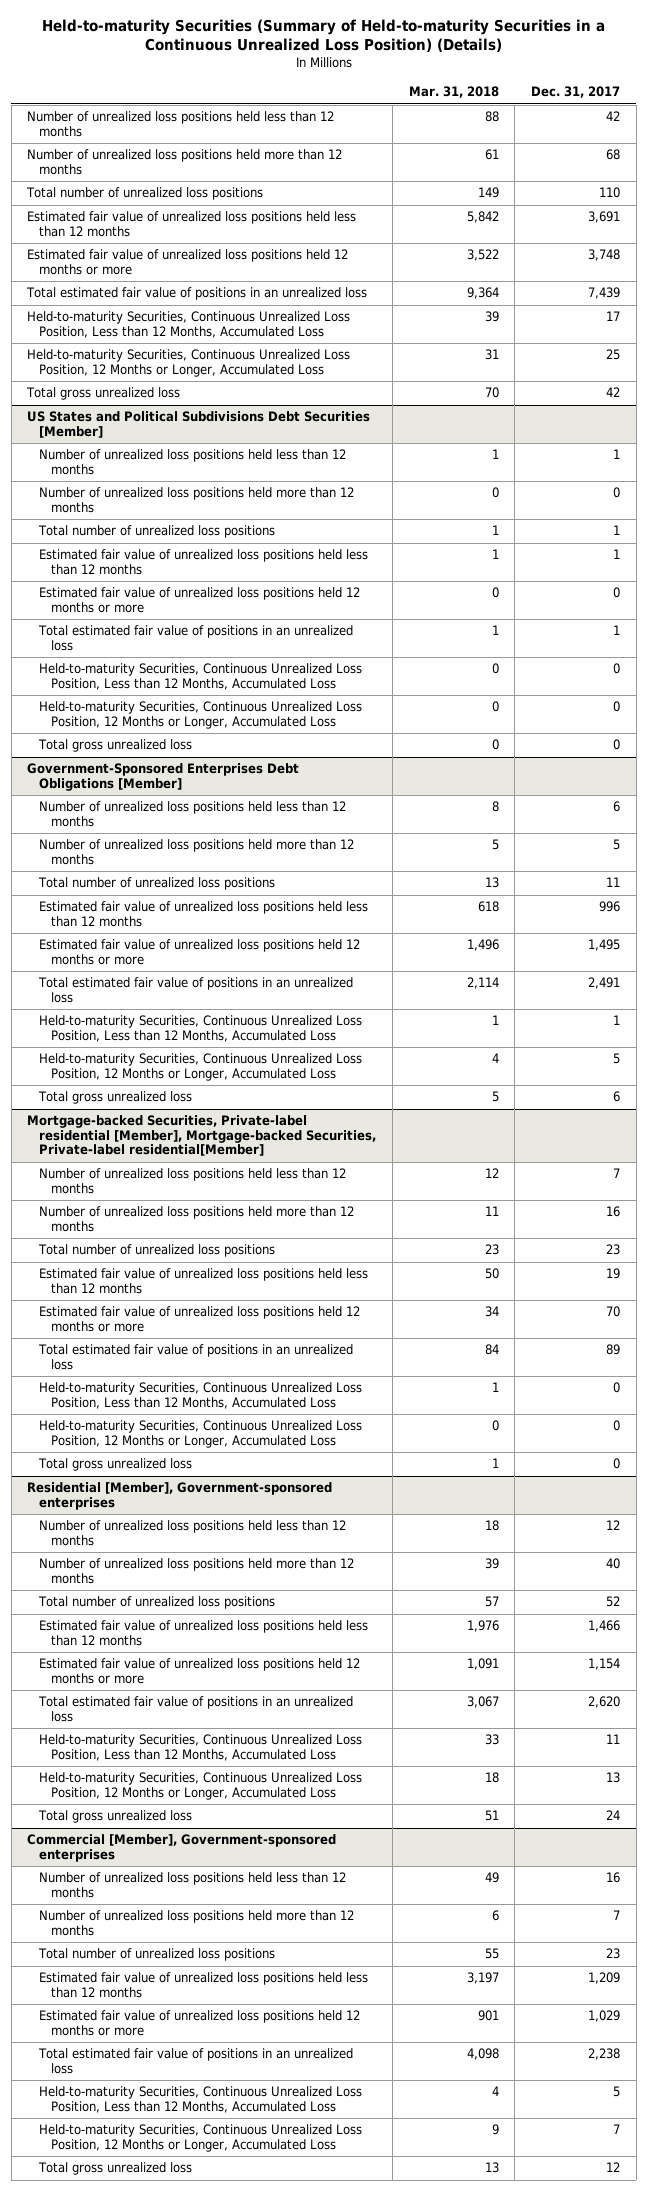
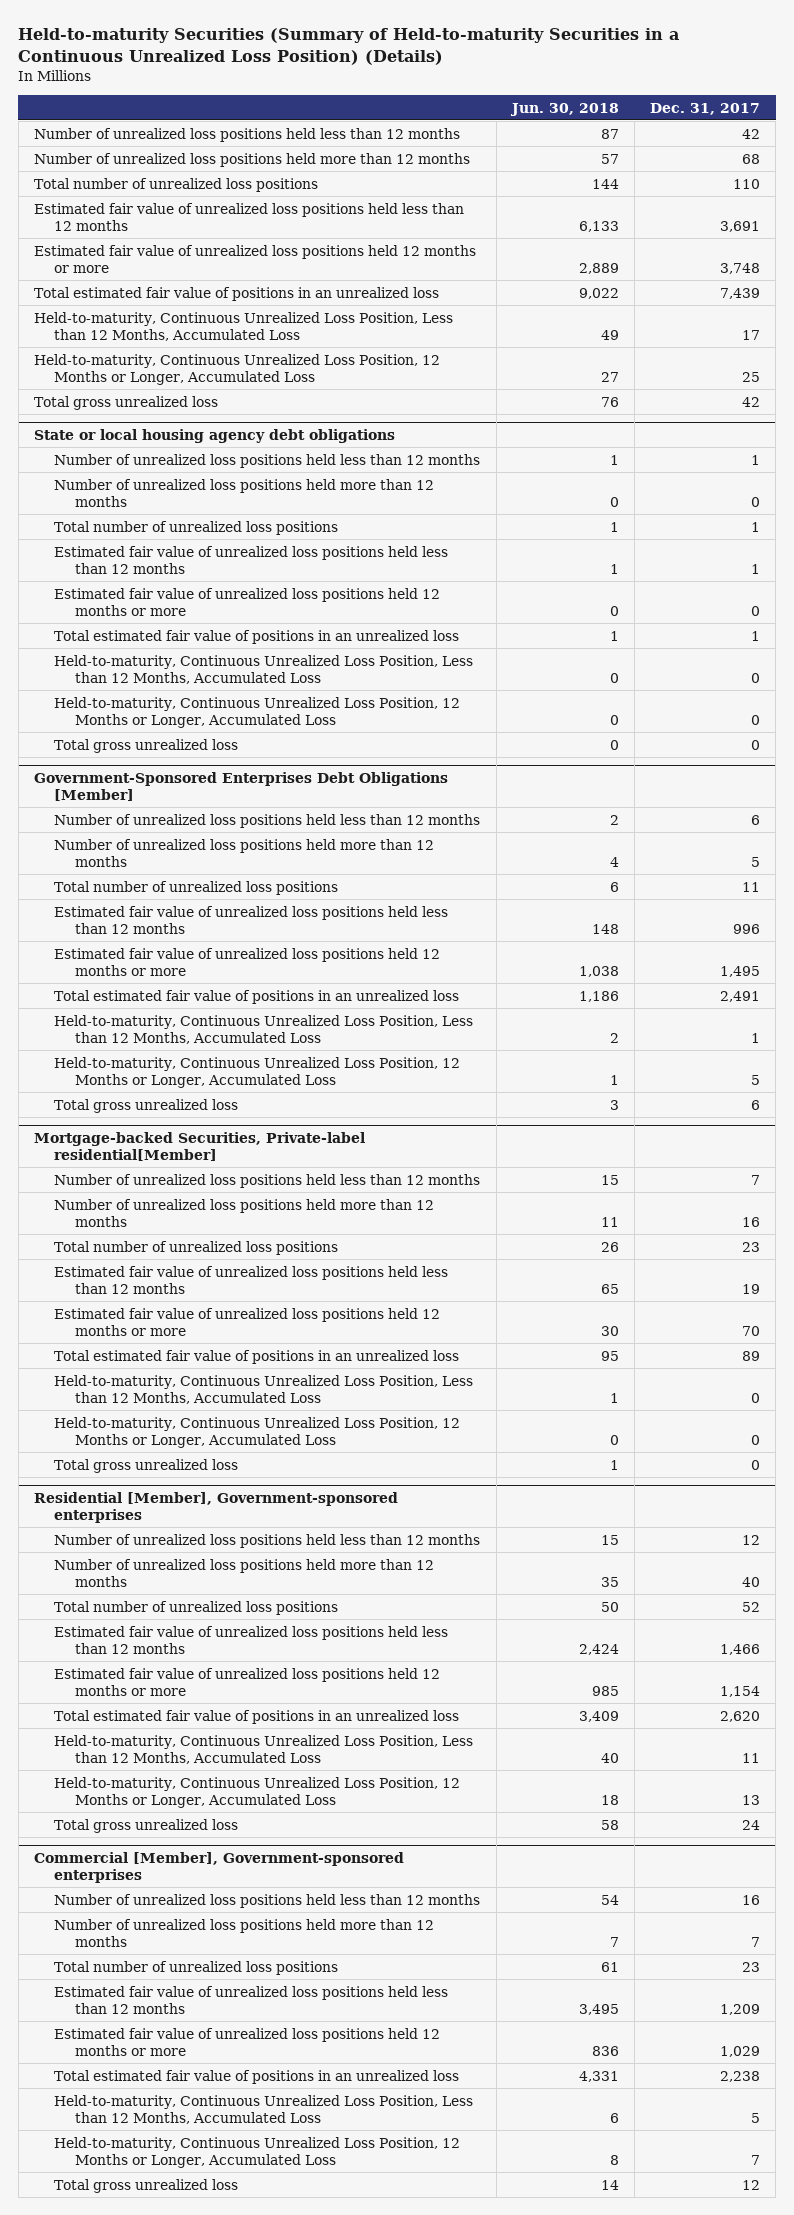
- | Mar. 31, 2018 | Dec. 31, 2017
+ | Jun. 30, 2018 | Dec. 31, 2017
- Held-to-maturity Securities, Continuous Unrealized Loss Position, Less than 12 Months, Accumulated Loss | 39 | 17
- Held-to-maturity Securities, Continuous Unrealized Loss Position, 12 Months or Longer, Accumulated Loss | 31 | 25
+ Held-to-maturity, Continuous Unrealized Loss Position, Less than 12 Months, Accumulated Loss | 49 | 17
+ Held-to-maturity, Continuous Unrealized Loss Position, 12 Months or Longer, Accumulated Loss | 27 | 25
- US States and Political Subdivisions Debt Securities [Member]
+ State or local housing agency debt obligations
- Held-to-maturity Securities, Continuous Unrealized Loss Position, Less than 12 Months, Accumulated Loss | 0 | 0
- Held-to-maturity Securities, Continuous Unrealized Loss Position, 12 Months or Longer, Accumulated Loss | 0 | 0
+ Held-to-maturity, Continuous Unrealized Loss Position, Less than 12 Months, Accumulated Loss | 0 | 0
+ Held-to-maturity, Continuous Unrealized Loss Position, 12 Months or Longer, Accumulated Loss | 0 | 0
@ Government-Sponsored Enterprises Debt Obligations [Member]
- Held-to-maturity Securities, Continuous Unrealized Loss Position, Less than 12 Months, Accumulated Loss | 1 | 1
- Held-to-maturity Securities, Continuous Unrealized Loss Position, 12 Months or Longer, Accumulated Loss | 4 | 5
+ Held-to-maturity, Continuous Unrealized Loss Position, Less than 12 Months, Accumulated Loss | 2 | 1
+ Held-to-maturity, Continuous Unrealized Loss Position, 12 Months or Longer, Accumulated Loss | 1 | 5
- Mortgage-backed Securities, Private-label residential [Member], Mortgage-backed Securities, Private-label residential[Member]
+ Mortgage-backed Securities, Private-label residential[Member]
- Held-to-maturity Securities, Continuous Unrealized Loss Position, Less than 12 Months, Accumulated Loss | 1 | 0
- Held-to-maturity Securities, Continuous Unrealized Loss Position, 12 Months or Longer, Accumulated Loss | 0 | 0
+ Held-to-maturity, Continuous Unrealized Loss Position, Less than 12 Months, Accumulated Loss | 1 | 0
+ Held-to-maturity, Continuous Unrealized Loss Position, 12 Months or Longer, Accumulated Loss | 0 | 0
@ Residential [Member], Government-sponsored enterprises
- Held-to-maturity Securities, Continuous Unrealized Loss Position, Less than 12 Months, Accumulated Loss | 33 | 11
- Held-to-maturity Securities, Continuous Unrealized Loss Position, 12 Months or Longer, Accumulated Loss | 18 | 13
+ Held-to-maturity, Continuous Unrealized Loss Position, Less than 12 Months, Accumulated Loss | 40 | 11
+ Held-to-maturity, Continuous Unrealized Loss Position, 12 Months or Longer, Accumulated Loss | 18 | 13
@ Commercial [Member], Government-sponsored enterprises
- Held-to-maturity Securities, Continuous Unrealized Loss Position, Less than 12 Months, Accumulated Loss | 4 | 5
- Held-to-maturity Securities, Continuous Unrealized Loss Position, 12 Months or Longer, Accumulated Loss | 9 | 7
+ Held-to-maturity, Continuous Unrealized Loss Position, Less than 12 Months, Accumulated Loss | 6 | 5
+ Held-to-maturity, Continuous Unrealized Loss Position, 12 Months or Longer, Accumulated Loss | 8 | 7

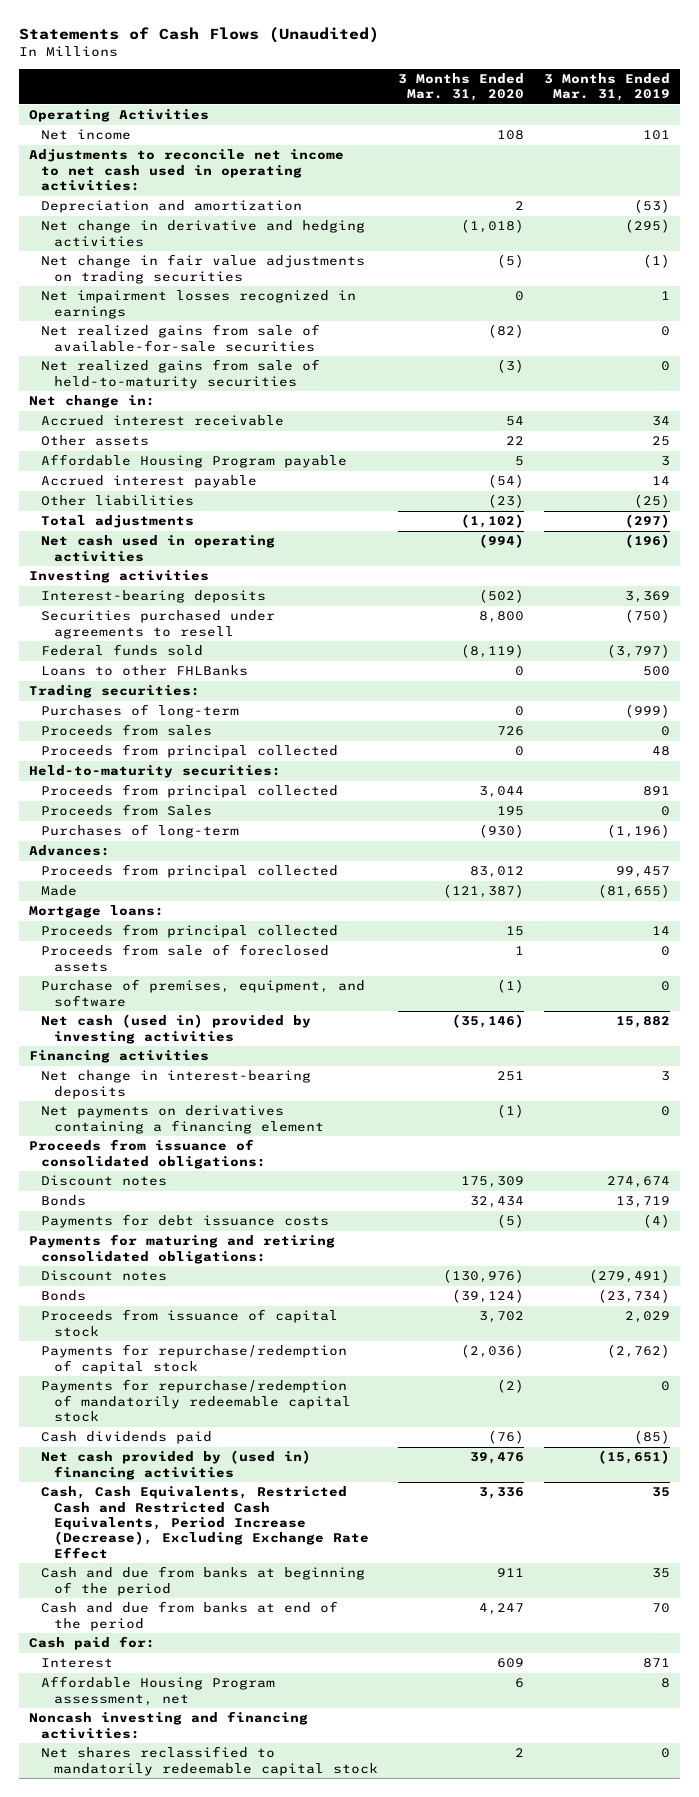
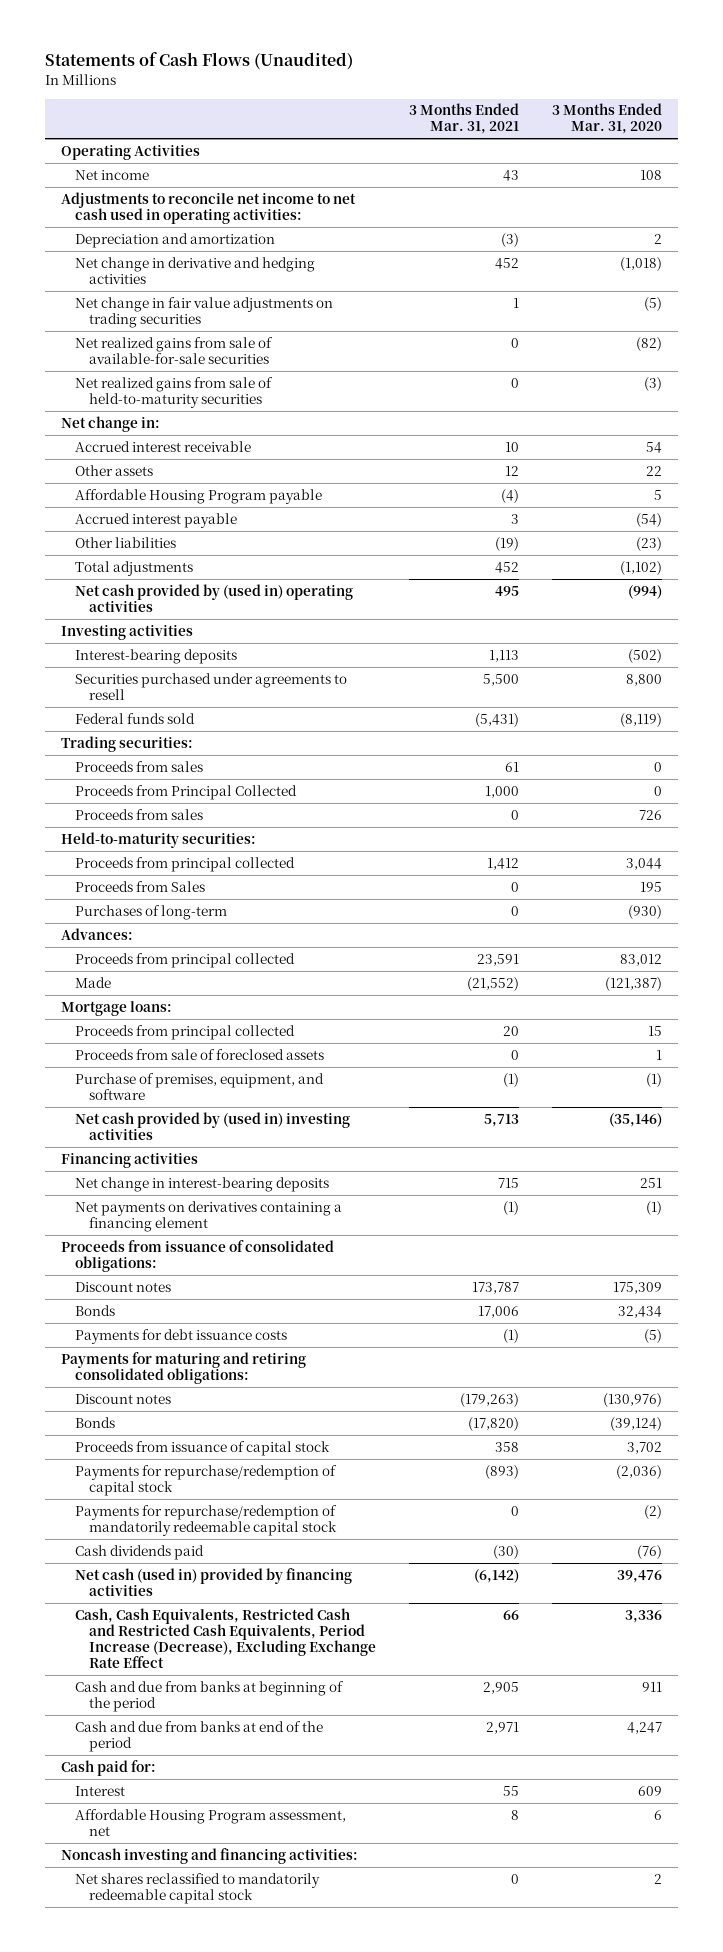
- | 3 Months Ended Mar. 31, 2020 | 3 Months Ended Mar. 31, 2019
+ | 3 Months Ended Mar. 31, 2021 | 3 Months Ended Mar. 31, 2020
- Net impairment losses recognized in earnings | 0 | 1
- Net cash used in operating activities | (994) | (196)
+ Net cash provided by (used in) operating activities | 495 | (994)
- Loans to other FHLBanks | 0 | 500
- Purchases of long-term | 0 | (999)
+ Proceeds from sales | 61 | 0
+ Proceeds from Principal Collected | 1,000 | 0
- Proceeds from principal collected | 0 | 48
- Net cash (used in) provided by investing activities | (35,146) | 15,882
+ Net cash provided by (used in) investing activities | 5,713 | (35,146)
- Net cash provided by (used in) financing activities | 39,476 | (15,651)
+ Net cash (used in) provided by financing activities | (6,142) | 39,476

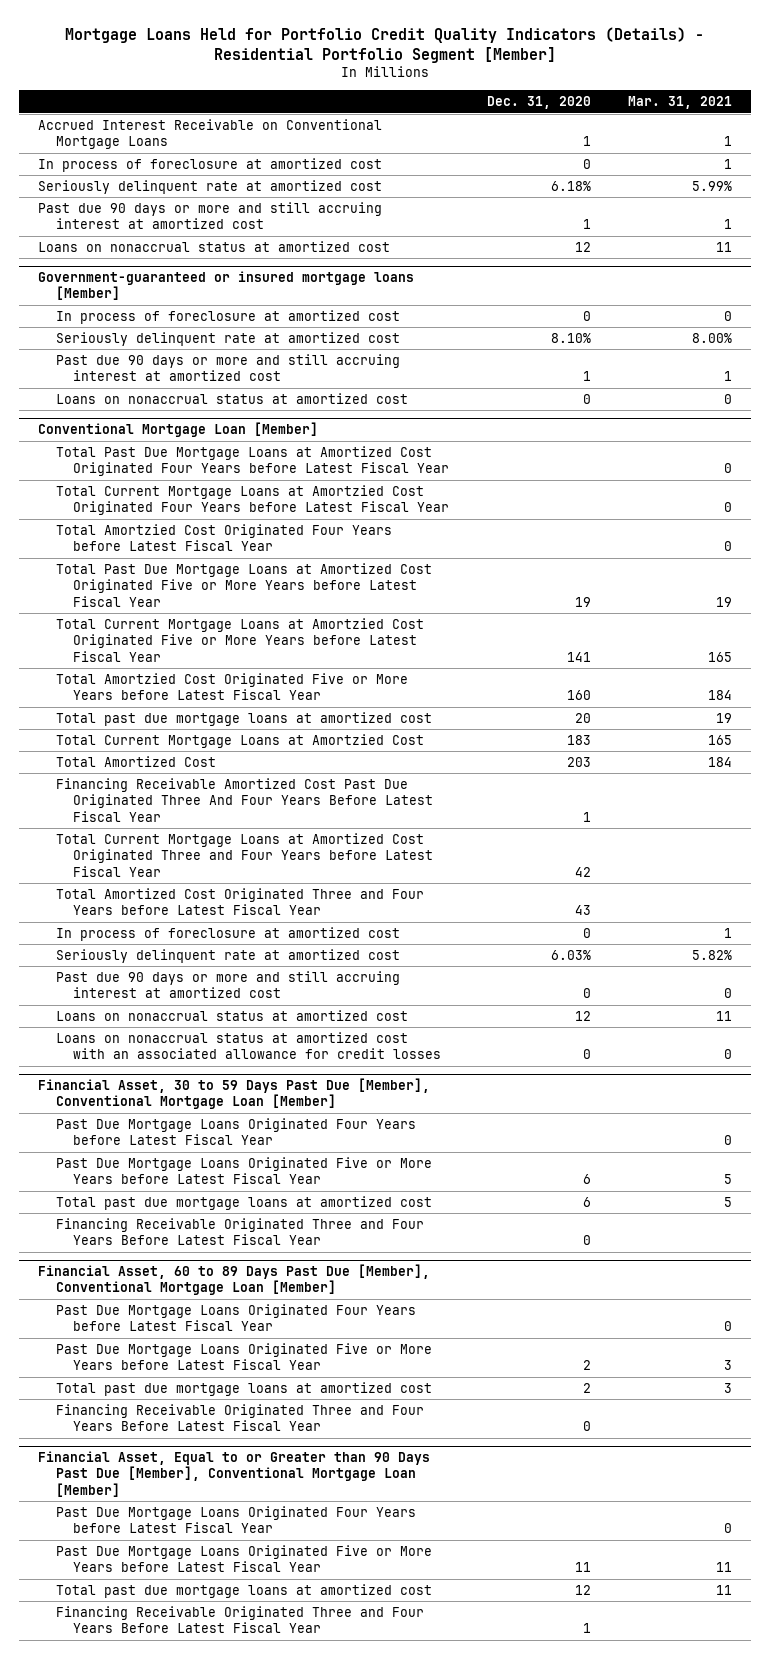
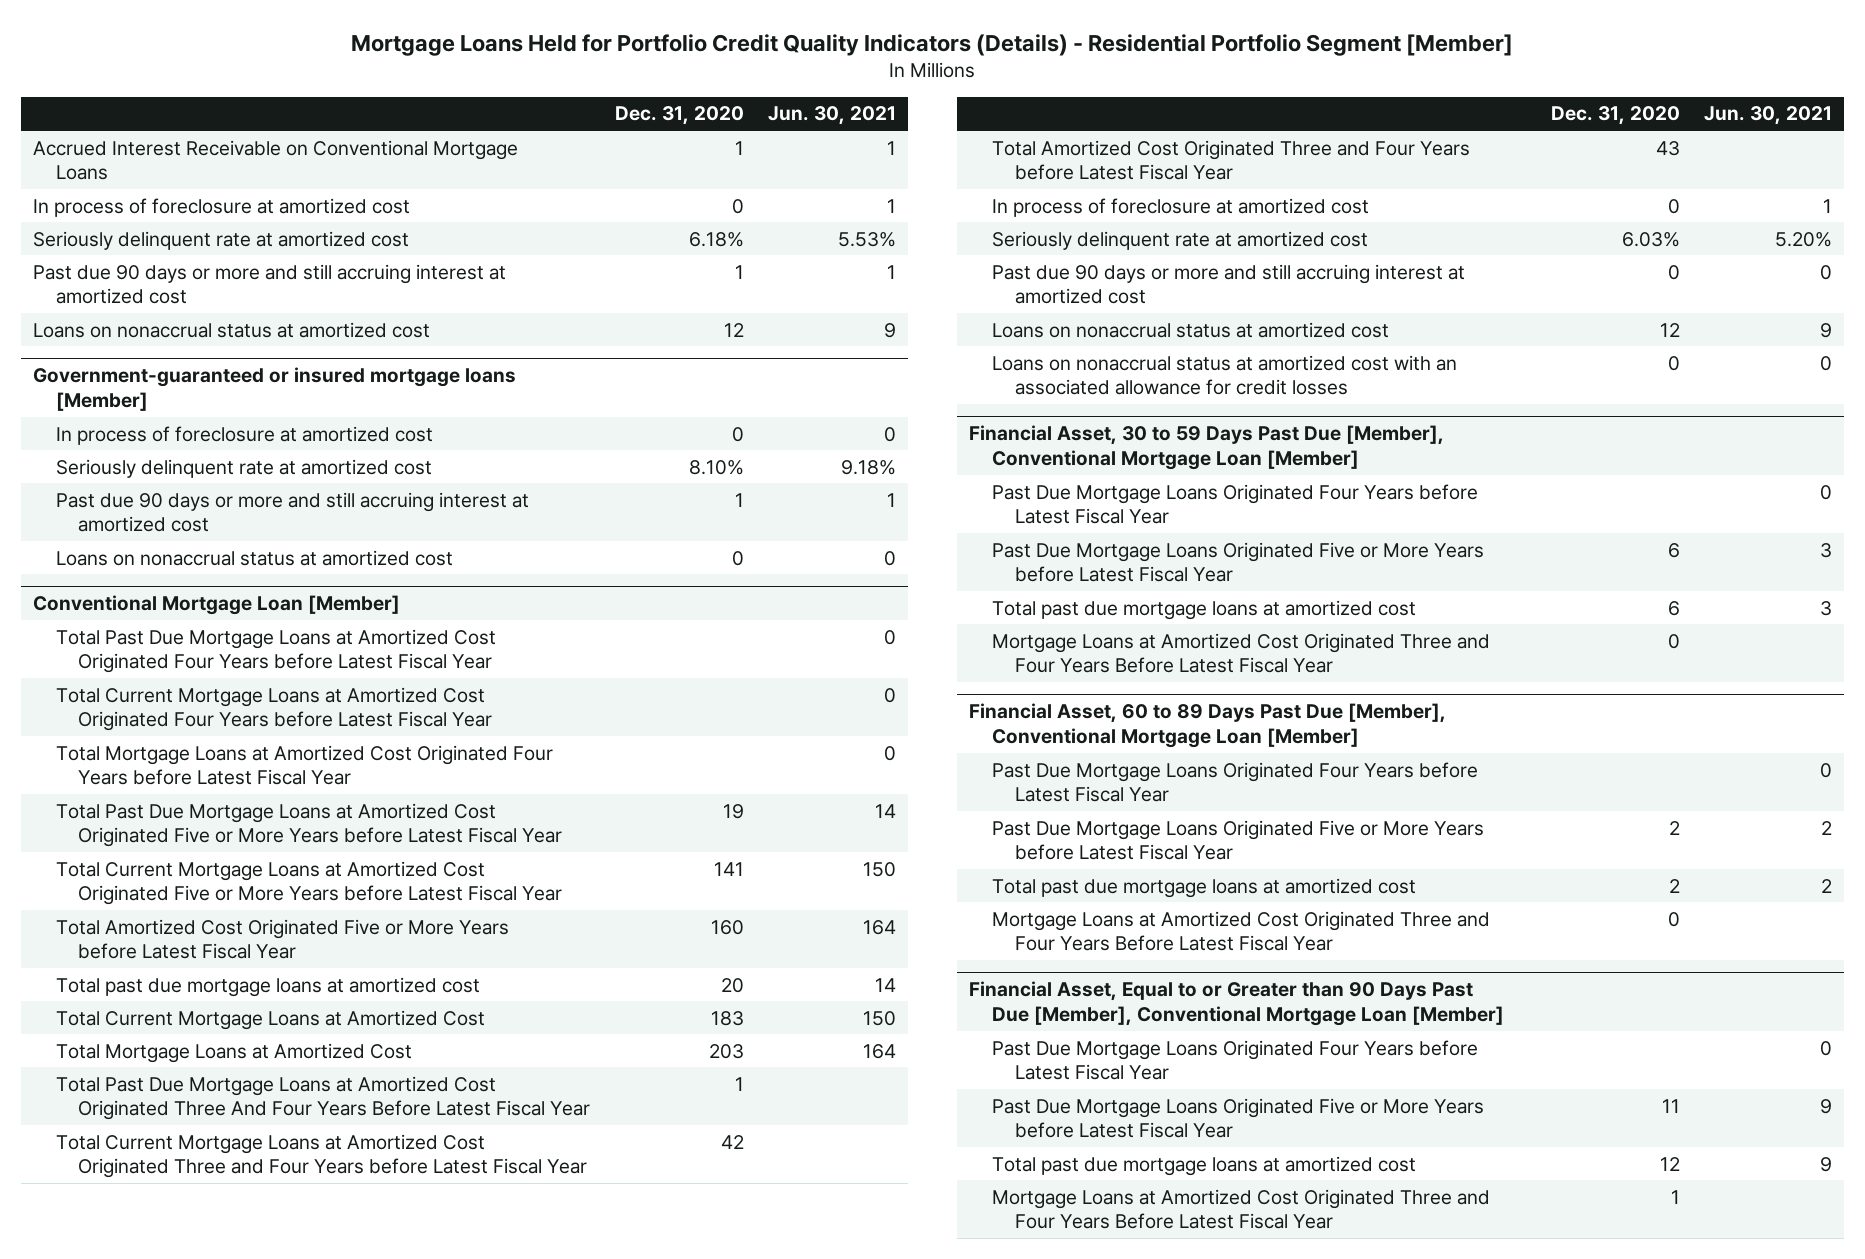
- | Dec. 31, 2020 | Mar. 31, 2021
+ | Dec. 31, 2020 | Jun. 30, 2021
@ Conventional Mortgage Loan [Member]
- Total Current Mortgage Loans at Amortzied Cost Originated Four Years before Latest Fiscal Year | | 0
- Total Amortzied Cost Originated Four Years before Latest Fiscal Year | | 0
+ Total Current Mortgage Loans at Amortized Cost Originated Four Years before Latest Fiscal Year | | 0
+ Total Mortgage Loans at Amortized Cost Originated Four Years before Latest Fiscal Year | | 0
- Total Current Mortgage Loans at Amortzied Cost Originated Five or More Years before Latest Fiscal Year | 141 | 165
- Total Amortzied Cost Originated Five or More Years before Latest Fiscal Year | 160 | 184
+ Total Current Mortgage Loans at Amortized Cost Originated Five or More Years before Latest Fiscal Year | 141 | 150
+ Total Amortized Cost Originated Five or More Years before Latest Fiscal Year | 160 | 164
- Total Current Mortgage Loans at Amortzied Cost | 183 | 165
- Total Amortized Cost | 203 | 184
- Financing Receivable Amortized Cost Past Due Originated Three And Four Years Before Latest Fiscal Year | 1 |
+ Total Current Mortgage Loans at Amortized Cost | 183 | 150
+ Total Mortgage Loans at Amortized Cost | 203 | 164
+ Total Past Due Mortgage Loans at Amortized Cost Originated Three And Four Years Before Latest Fiscal Year | 1 |
@ Financial Asset, 30 to 59 Days Past Due [Member], Conventional Mortgage Loan [Member]
- Financing Receivable Originated Three and Four Years Before Latest Fiscal Year | 0 |
+ Mortgage Loans at Amortized Cost Originated Three and Four Years Before Latest Fiscal Year | 0 |
@ Financial Asset, 60 to 89 Days Past Due [Member], Conventional Mortgage Loan [Member]
- Financing Receivable Originated Three and Four Years Before Latest Fiscal Year | 0 |
+ Mortgage Loans at Amortized Cost Originated Three and Four Years Before Latest Fiscal Year | 0 |
@ Financial Asset, Equal to or Greater than 90 Days Past Due [Member], Conventional Mortgage Loan [Member]
- Financing Receivable Originated Three and Four Years Before Latest Fiscal Year | 1 |
+ Mortgage Loans at Amortized Cost Originated Three and Four Years Before Latest Fiscal Year | 1 |

